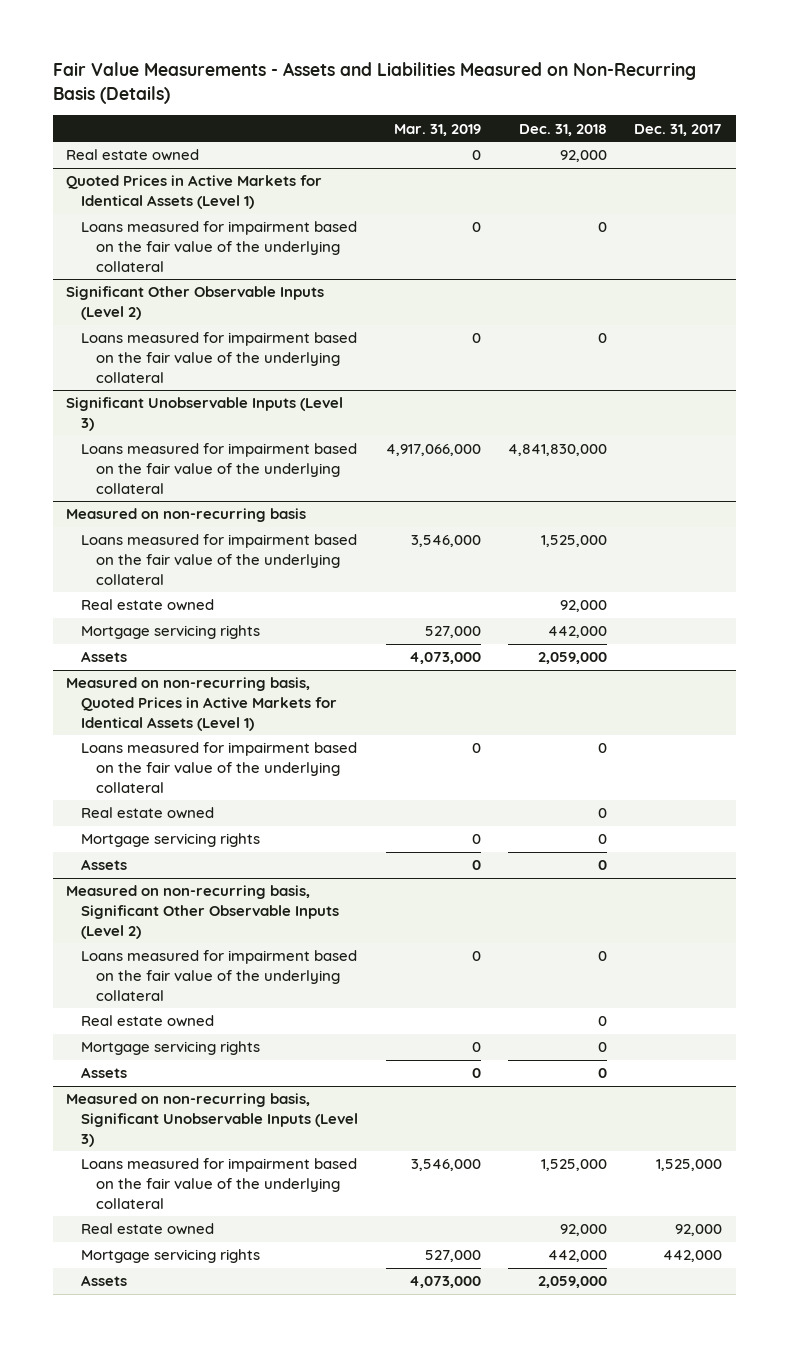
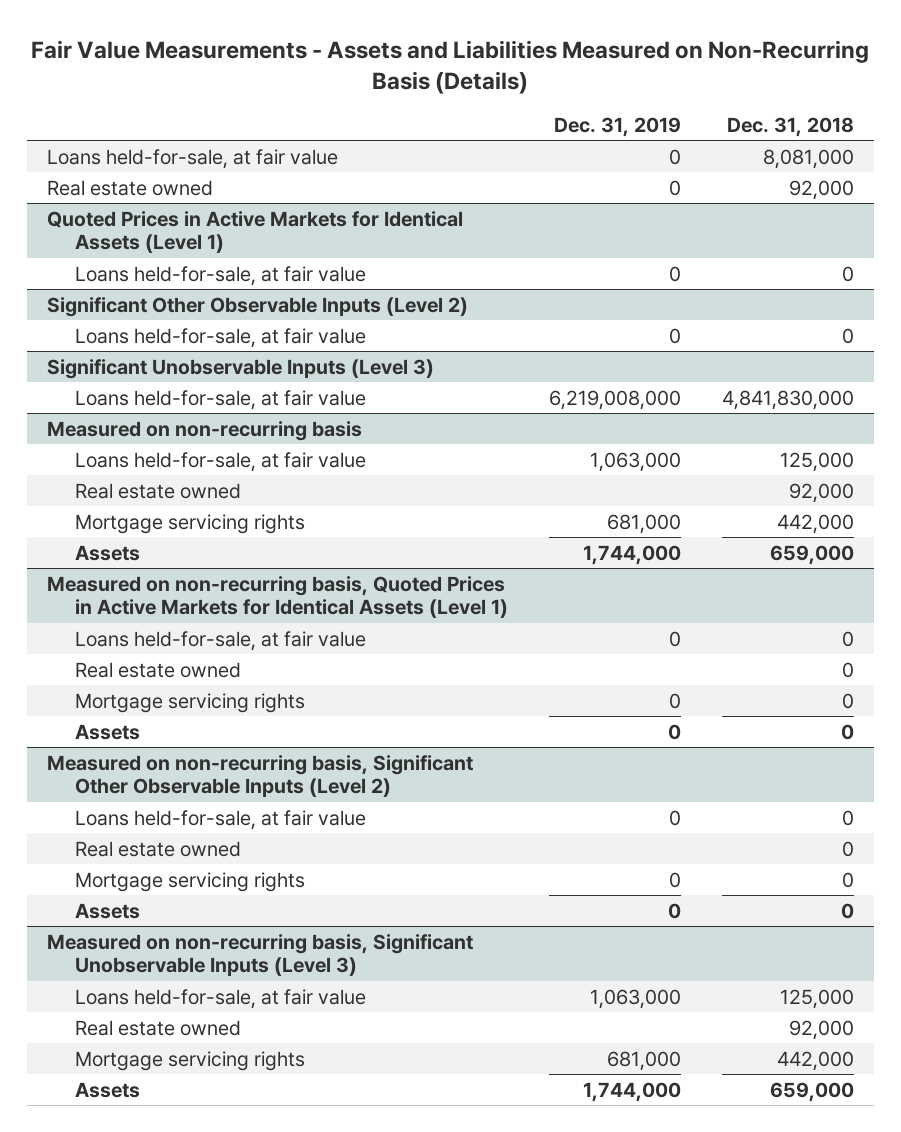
- | Mar. 31, 2019 | Dec. 31, 2018 | Dec. 31, 2017
+ | Dec. 31, 2019 | Dec. 31, 2018
+ Loans held-for-sale, at fair value | 0 | 8,081,000
@ Quoted Prices in Active Markets for Identical Assets (Level 1)
- Loans measured for impairment based on the fair value of the underlying collateral | 0 | 0 |
+ Loans held-for-sale, at fair value | 0 | 0
@ Significant Other Observable Inputs (Level 2)
- Loans measured for impairment based on the fair value of the underlying collateral | 0 | 0 |
+ Loans held-for-sale, at fair value | 0 | 0
@ Significant Unobservable Inputs (Level 3)
- Loans measured for impairment based on the fair value of the underlying collateral | 4,917,066,000 | 4,841,830,000 |
+ Loans held-for-sale, at fair value | 6,219,008,000 | 4,841,830,000
@ Measured on non-recurring basis
- Loans measured for impairment based on the fair value of the underlying collateral | 3,546,000 | 1,525,000 |
+ Loans held-for-sale, at fair value | 1,063,000 | 125,000
- Assets | 4,073,000 | 2,059,000 |
+ Assets | 1,744,000 | 659,000
@ Measured on non-recurring basis, Quoted Prices in Active Markets for Identical Assets (Level 1)
- Loans measured for impairment based on the fair value of the underlying collateral | 0 | 0 |
+ Loans held-for-sale, at fair value | 0 | 0
@ Measured on non-recurring basis, Significant Other Observable Inputs (Level 2)
- Loans measured for impairment based on the fair value of the underlying collateral | 0 | 0 |
+ Loans held-for-sale, at fair value | 0 | 0
@ Measured on non-recurring basis, Significant Unobservable Inputs (Level 3)
- Loans measured for impairment based on the fair value of the underlying collateral | 3,546,000 | 1,525,000 | 1,525,000
+ Loans held-for-sale, at fair value | 1,063,000 | 125,000
- Assets | 4,073,000 | 2,059,000 |
+ Assets | 1,744,000 | 659,000

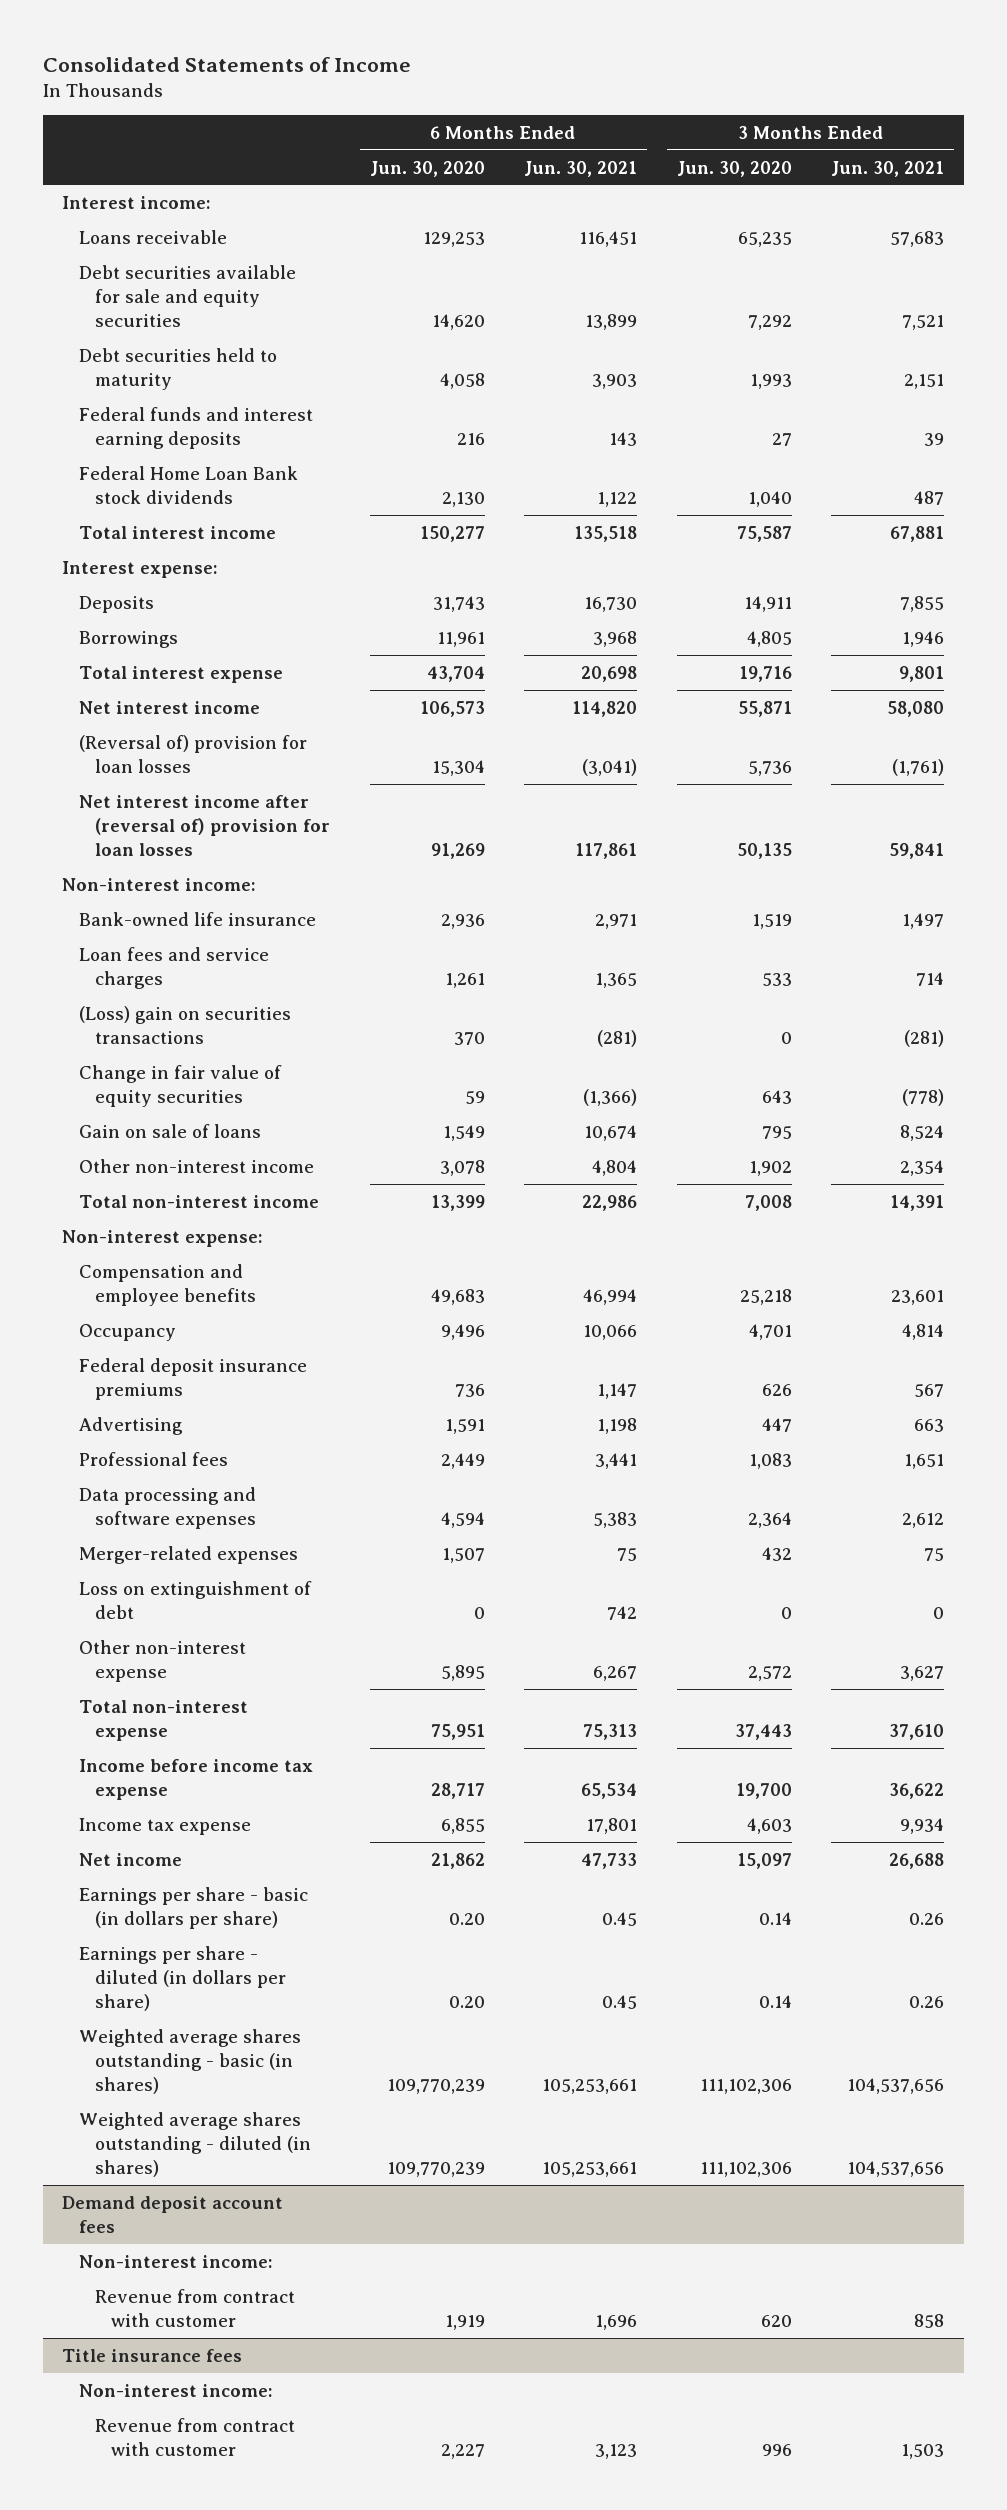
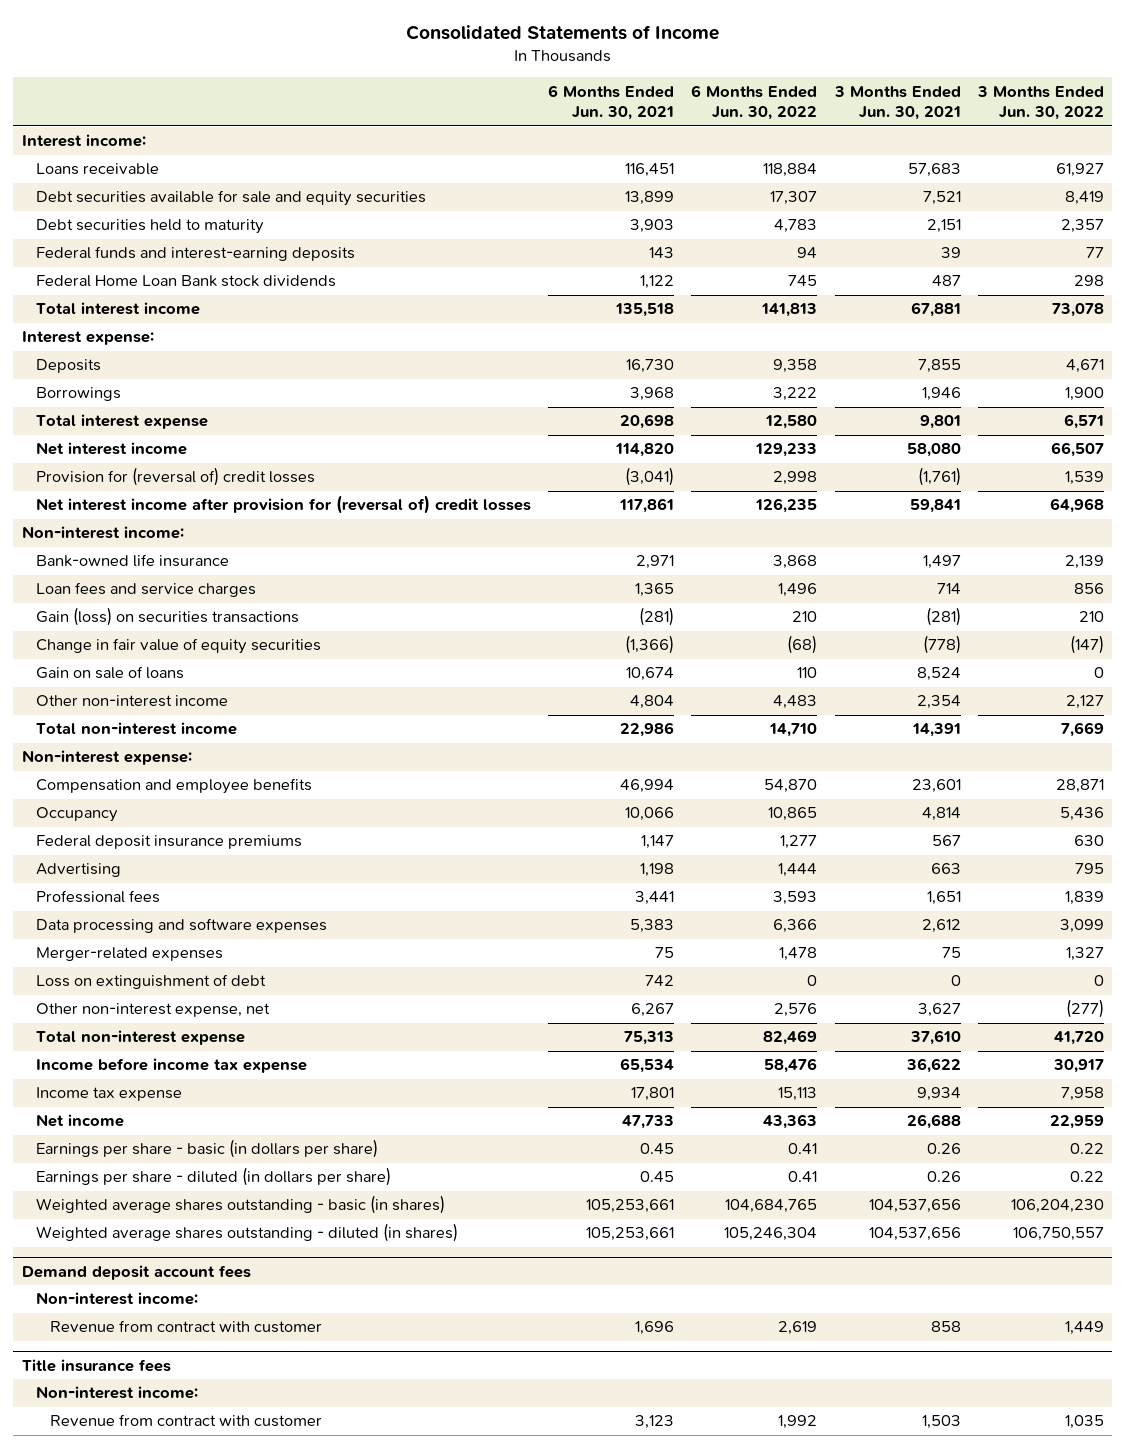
- | 6 Months Ended Jun. 30, 2020 | 6 Months Ended Jun. 30, 2021 | 3 Months Ended Jun. 30, 2020 | 3 Months Ended Jun. 30, 2021
+ | 6 Months Ended Jun. 30, 2021 | 6 Months Ended Jun. 30, 2022 | 3 Months Ended Jun. 30, 2021 | 3 Months Ended Jun. 30, 2022
- Federal funds and interest earning deposits | 216 | 143 | 27 | 39
+ Federal funds and interest-earning deposits | 143 | 94 | 39 | 77
- (Reversal of) provision for loan losses | 15,304 | (3,041) | 5,736 | (1,761)
- Net interest income after (reversal of) provision for loan losses | 91,269 | 117,861 | 50,135 | 59,841
+ Provision for (reversal of) credit losses | (3,041) | 2,998 | (1,761) | 1,539
+ Net interest income after provision for (reversal of) credit losses | 117,861 | 126,235 | 59,841 | 64,968
- (Loss) gain on securities transactions | 370 | (281) | 0 | (281)
+ Gain (loss) on securities transactions | (281) | 210 | (281) | 210
- Other non-interest expense | 5,895 | 6,267 | 2,572 | 3,627
+ Other non-interest expense, net | 6,267 | 2,576 | 3,627 | (277)

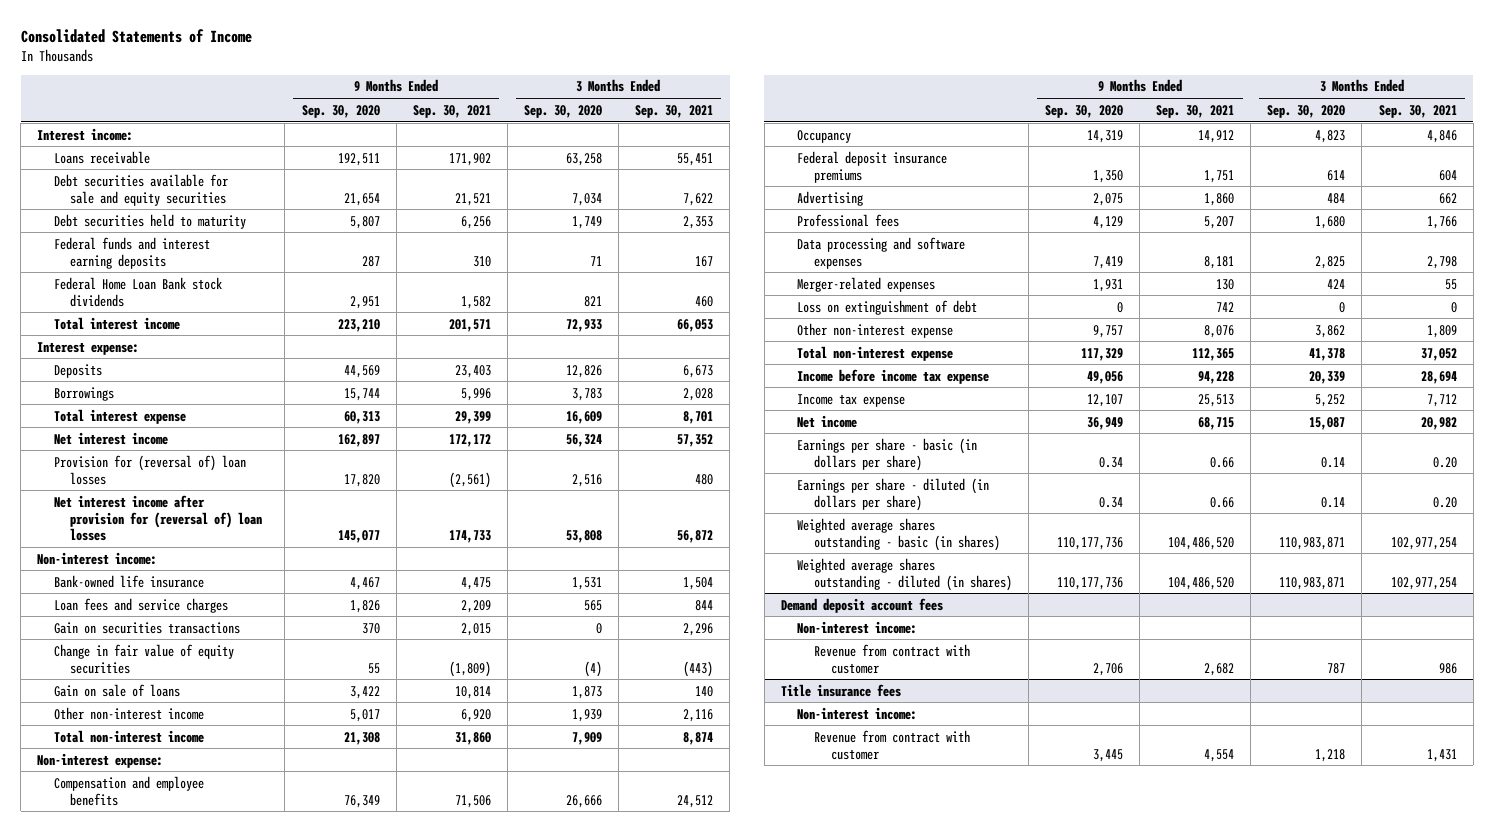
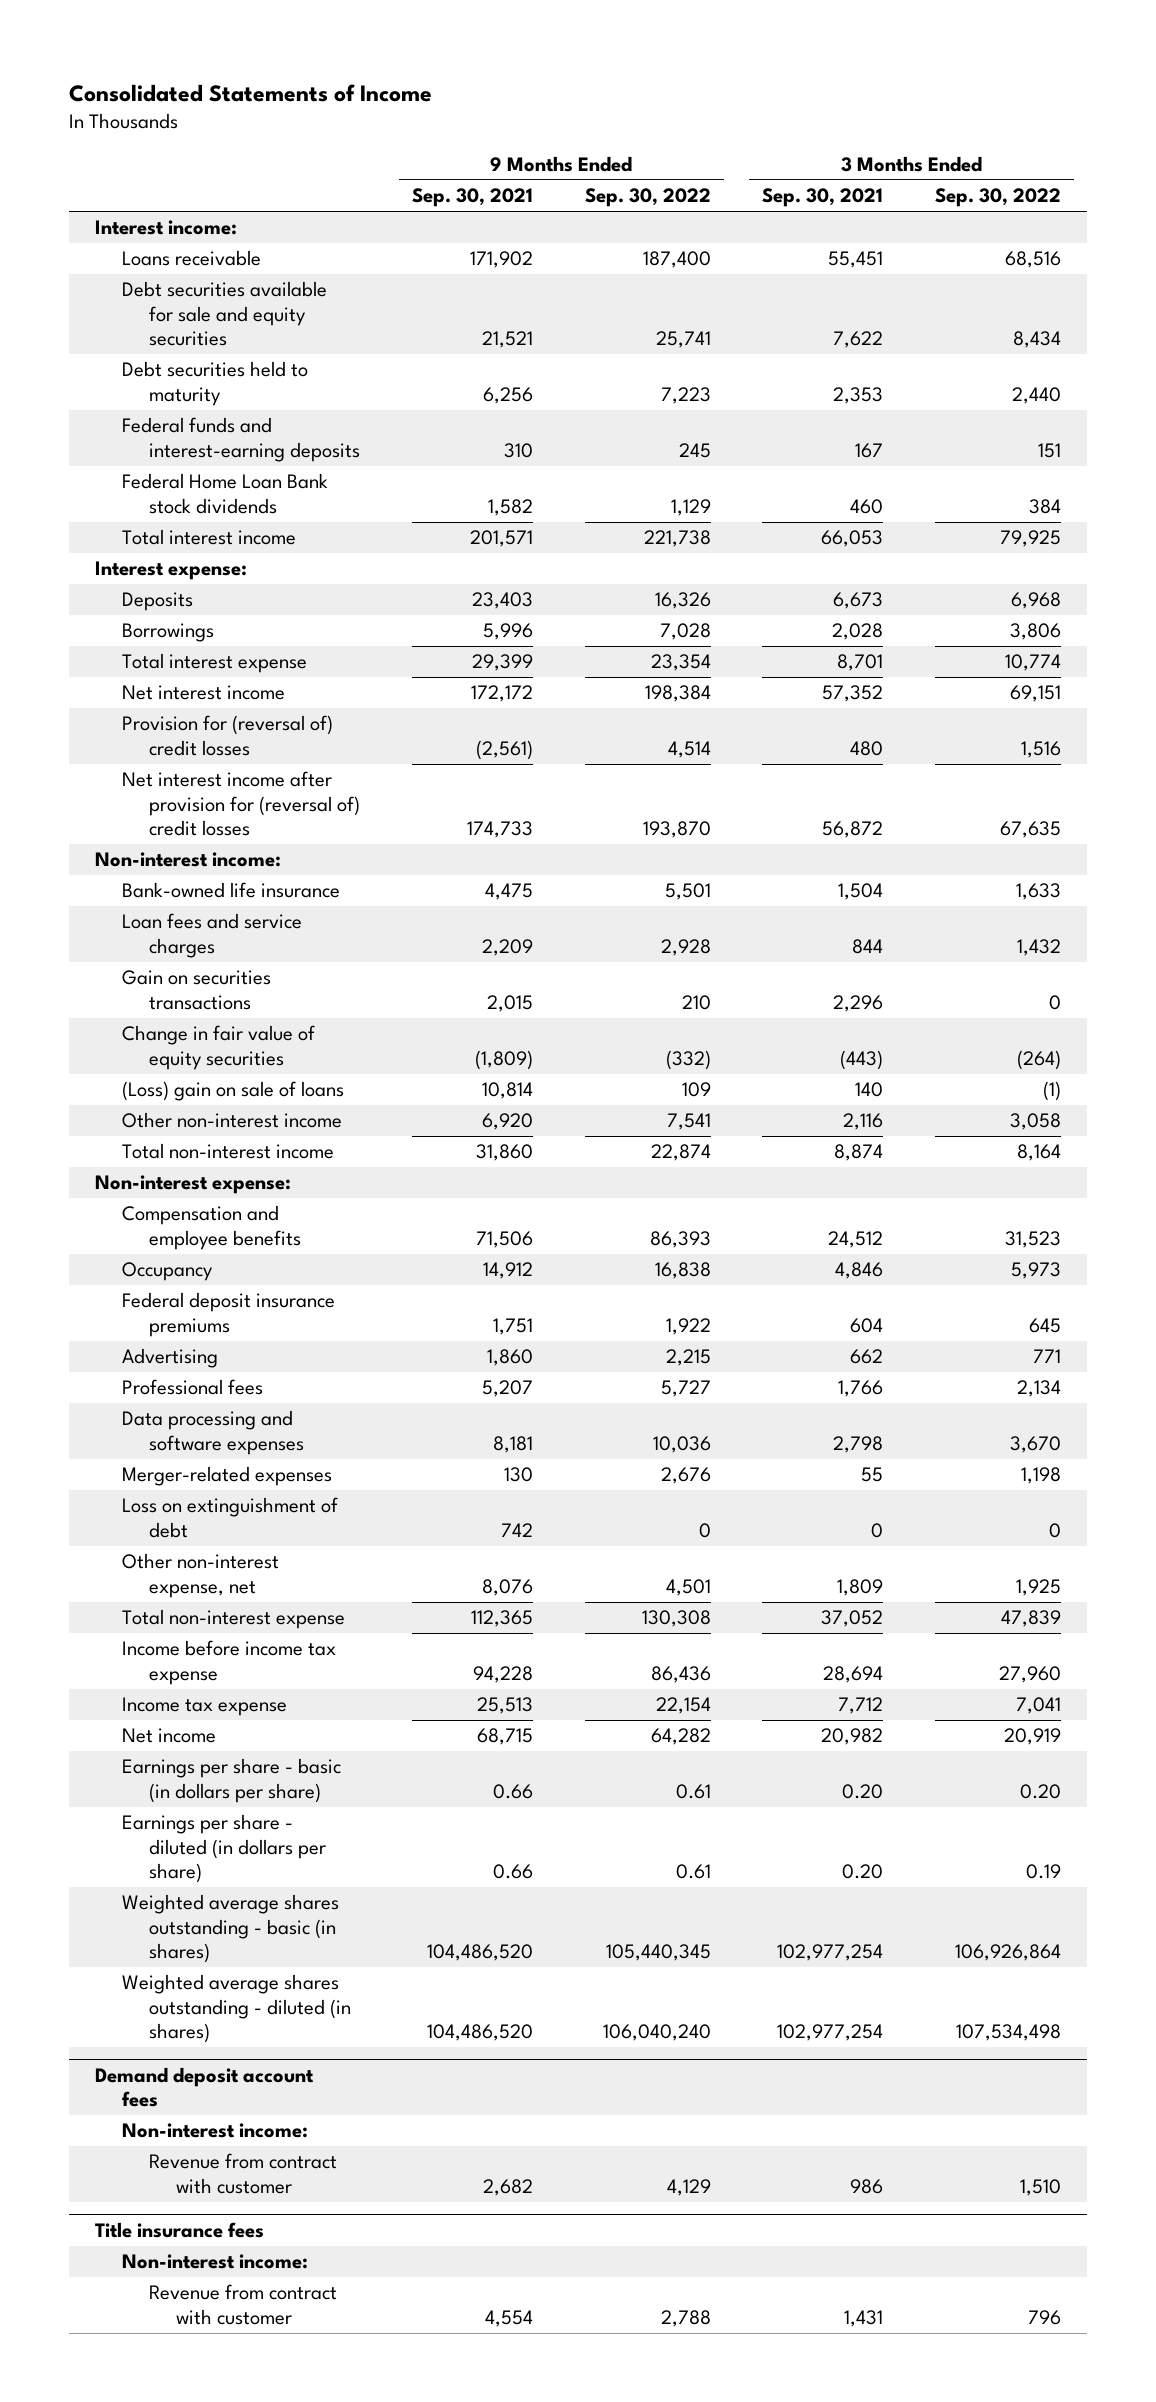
- | 9 Months Ended Sep. 30, 2020 | 9 Months Ended Sep. 30, 2021 | 3 Months Ended Sep. 30, 2020 | 3 Months Ended Sep. 30, 2021
+ | 9 Months Ended Sep. 30, 2021 | 9 Months Ended Sep. 30, 2022 | 3 Months Ended Sep. 30, 2021 | 3 Months Ended Sep. 30, 2022
- Federal funds and interest earning deposits | 287 | 310 | 71 | 167
+ Federal funds and interest-earning deposits | 310 | 245 | 167 | 151
- Provision for (reversal of) loan losses | 17,820 | (2,561) | 2,516 | 480
- Net interest income after provision for (reversal of) loan losses | 145,077 | 174,733 | 53,808 | 56,872
+ Provision for (reversal of) credit losses | (2,561) | 4,514 | 480 | 1,516
+ Net interest income after provision for (reversal of) credit losses | 174,733 | 193,870 | 56,872 | 67,635
- Gain on sale of loans | 3,422 | 10,814 | 1,873 | 140
+ (Loss) gain on sale of loans | 10,814 | 109 | 140 | (1)
- Other non-interest expense | 9,757 | 8,076 | 3,862 | 1,809
+ Other non-interest expense, net | 8,076 | 4,501 | 1,809 | 1,925

